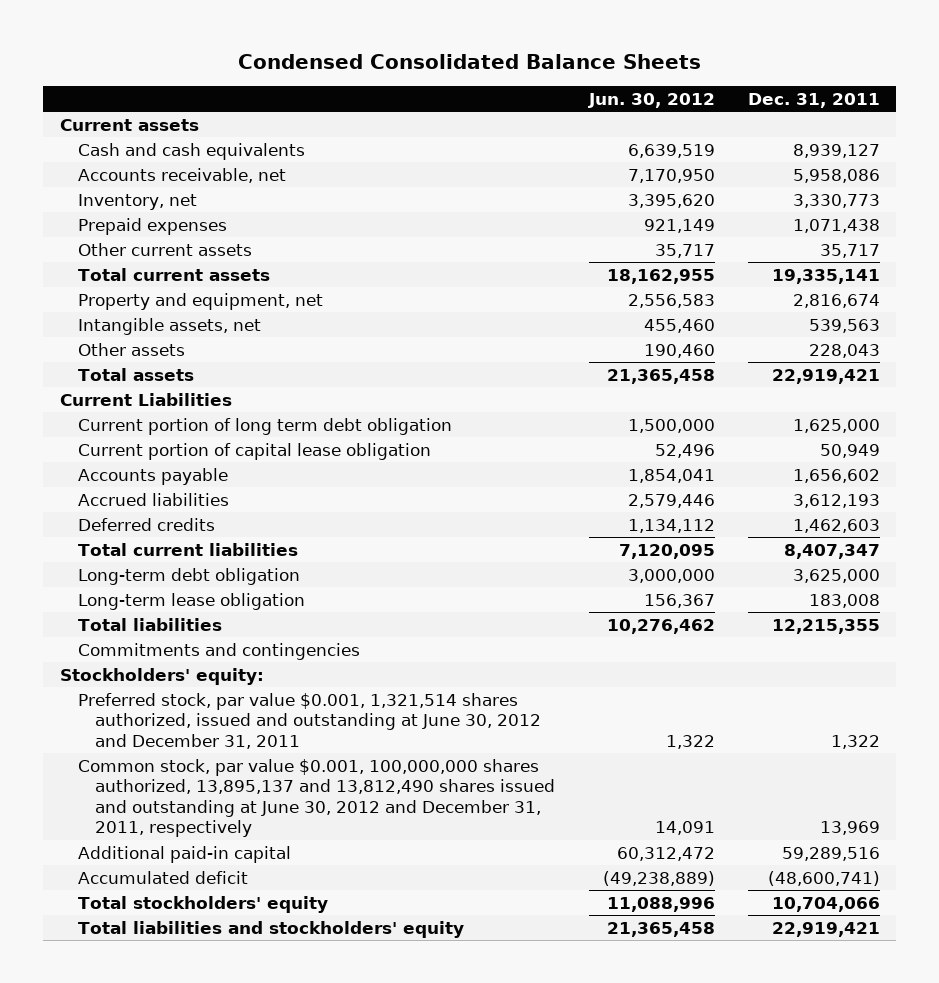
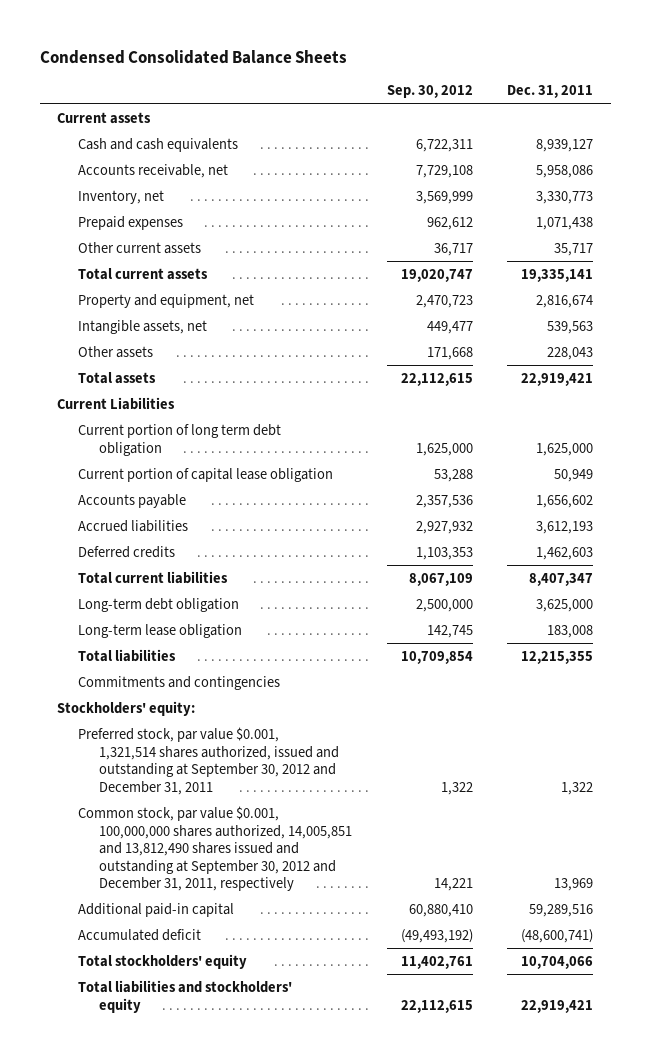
- | Jun. 30, 2012 | Dec. 31, 2011
+ | Sep. 30, 2012 | Dec. 31, 2011
- Preferred stock, par value $0.001, 1,321,514 shares authorized, issued and outstanding at June 30, 2012 and December 31, 2011 | 1,322 | 1,322
- Common stock, par value $0.001, 100,000,000 shares authorized, 13,895,137 and 13,812,490 shares issued and outstanding at June 30, 2012 and December 31, 2011, respectively | 14,091 | 13,969
+ Preferred stock, par value $0.001, 1,321,514 shares authorized, issued and outstanding at September 30, 2012 and December 31, 2011 | 1,322 | 1,322
+ Common stock, par value $0.001, 100,000,000 shares authorized, 14,005,851 and 13,812,490 shares issued and outstanding at September 30, 2012 and December 31, 2011, respectively | 14,221 | 13,969

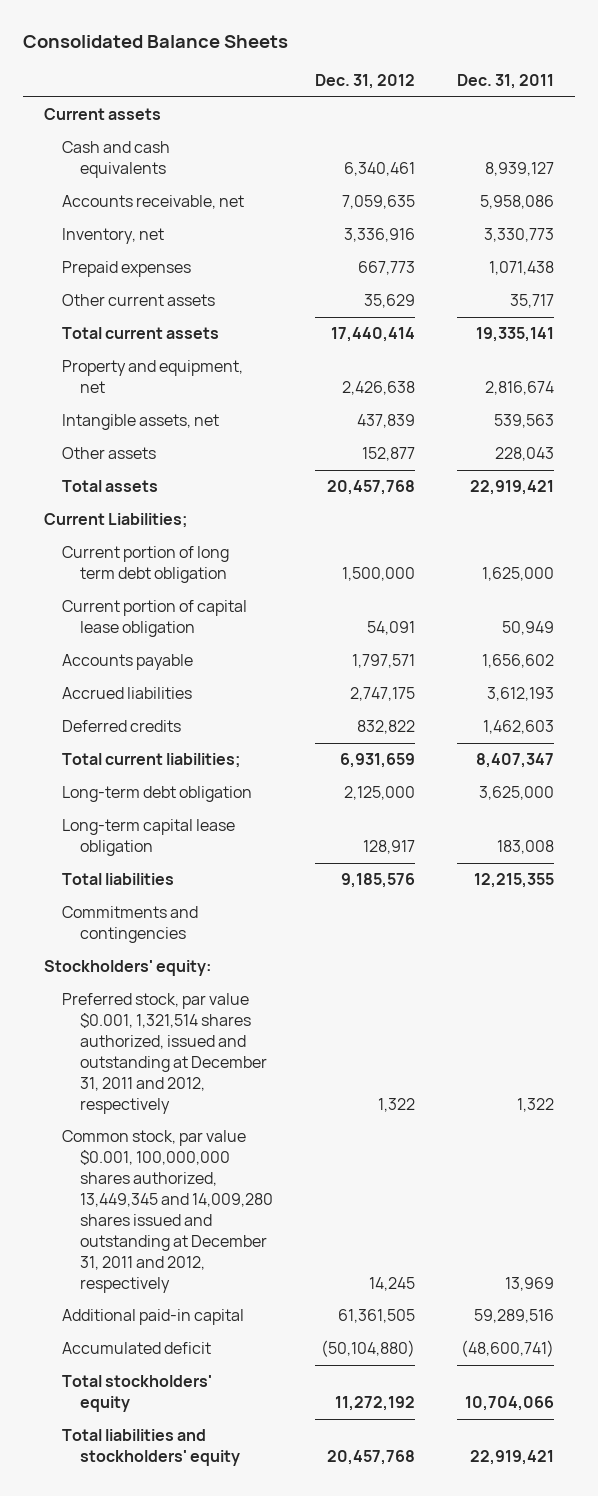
- Condensed Consolidated Balance Sheets
+ Consolidated Balance Sheets
- | Sep. 30, 2012 | Dec. 31, 2011
+ | Dec. 31, 2012 | Dec. 31, 2011
- Current Liabilities
+ Current Liabilities;
- Total current liabilities | 8,067,109 | 8,407,347
+ Total current liabilities; | 6,931,659 | 8,407,347
- Long-term lease obligation | 142,745 | 183,008
+ Long-term capital lease obligation | 128,917 | 183,008
- Preferred stock, par value $0.001, 1,321,514 shares authorized, issued and outstanding at September 30, 2012 and December 31, 2011 | 1,322 | 1,322
- Common stock, par value $0.001, 100,000,000 shares authorized, 14,005,851 and 13,812,490 shares issued and outstanding at September 30, 2012 and December 31, 2011, respectively | 14,221 | 13,969
+ Preferred stock, par value $0.001, 1,321,514 shares authorized, issued and outstanding at December 31, 2011 and 2012, respectively | 1,322 | 1,322
+ Common stock, par value $0.001, 100,000,000 shares authorized, 13,449,345 and 14,009,280 shares issued and outstanding at December 31, 2011 and 2012, respectively | 14,245 | 13,969

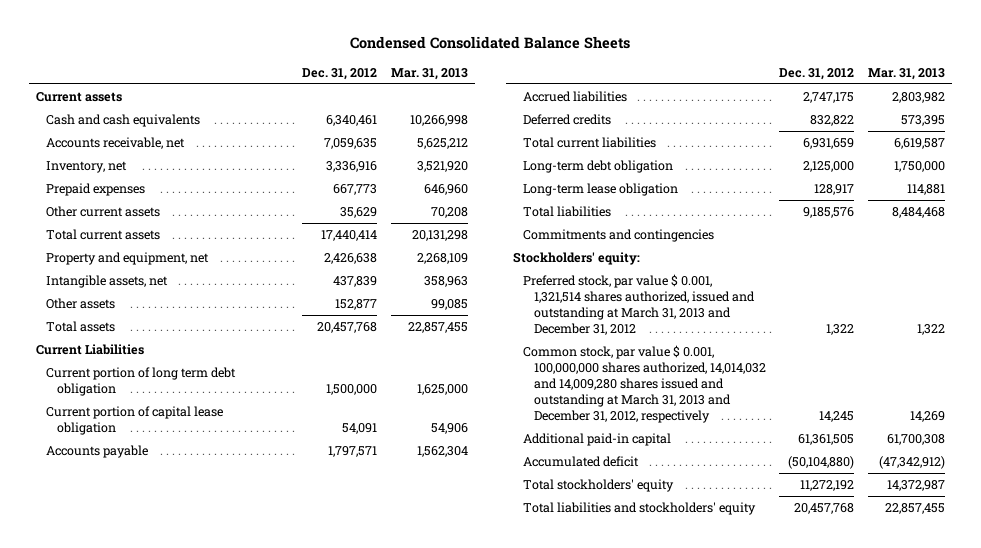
- Consolidated Balance Sheets
+ Condensed Consolidated Balance Sheets
- | Dec. 31, 2012 | Dec. 31, 2011
+ | Dec. 31, 2012 | Mar. 31, 2013
- Current Liabilities;
+ Current Liabilities
- Total current liabilities; | 6,931,659 | 8,407,347
+ Total current liabilities | 6,931,659 | 6,619,587
- Long-term capital lease obligation | 128,917 | 183,008
+ Long-term lease obligation | 128,917 | 114,881
- Preferred stock, par value $0.001, 1,321,514 shares authorized, issued and outstanding at December 31, 2011 and 2012, respectively | 1,322 | 1,322
- Common stock, par value $0.001, 100,000,000 shares authorized, 13,449,345 and 14,009,280 shares issued and outstanding at December 31, 2011 and 2012, respectively | 14,245 | 13,969
+ Preferred stock, par value $ 0.001, 1,321,514 shares authorized, issued and outstanding at March 31, 2013 and December 31, 2012 | 1,322 | 1,322
+ Common stock, par value $ 0.001, 100,000,000 shares authorized, 14,014,032 and 14,009,280 shares issued and outstanding at March 31, 2013 and December 31, 2012, respectively | 14,245 | 14,269

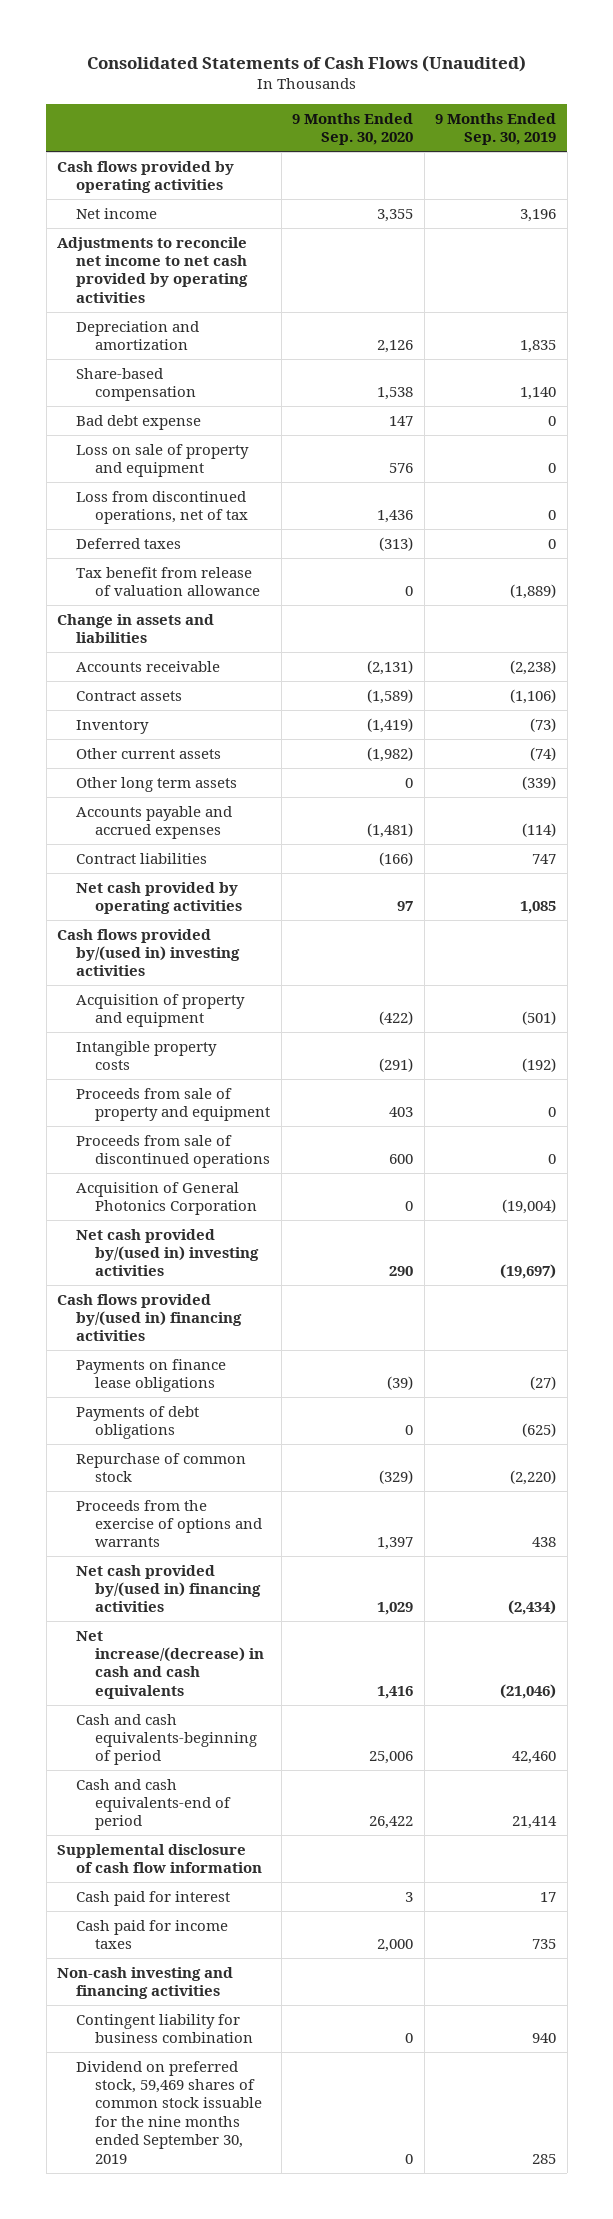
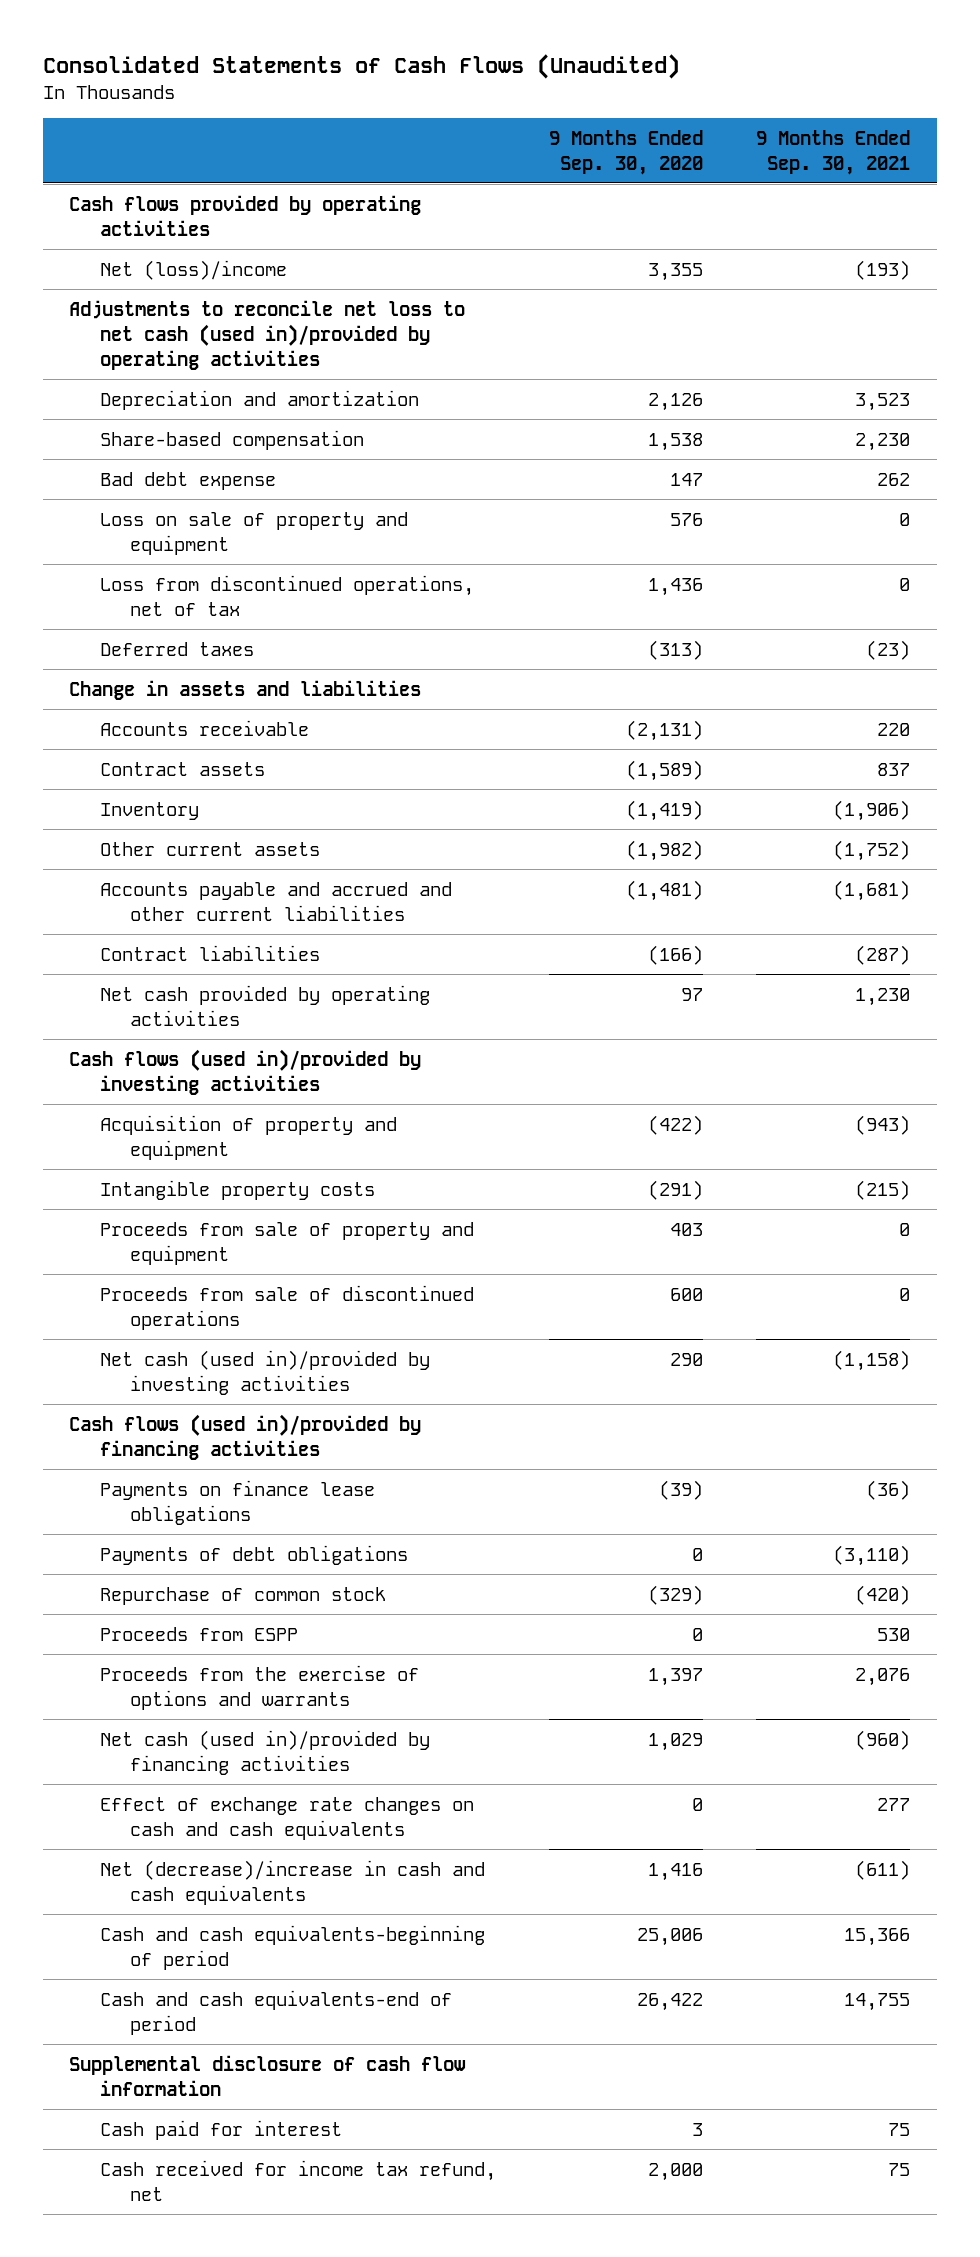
- | 9 Months Ended Sep. 30, 2020 | 9 Months Ended Sep. 30, 2019
+ | 9 Months Ended Sep. 30, 2020 | 9 Months Ended Sep. 30, 2021
- Net income | 3,355 | 3,196
- Adjustments to reconcile net income to net cash provided by operating activities
+ Net (loss)/income | 3,355 | (193)
+ Adjustments to reconcile net loss to net cash (used in)/provided by operating activities
- Tax benefit from release of valuation allowance | 0 | (1,889)
- Other long term assets | 0 | (339)
- Accounts payable and accrued expenses | (1,481) | (114)
+ Accounts payable and accrued and other current liabilities | (1,481) | (1,681)
- Cash flows provided by/(used in) investing activities
+ Cash flows (used in)/provided by investing activities
- Acquisition of General Photonics Corporation | 0 | (19,004)
- Net cash provided by/(used in) investing activities | 290 | (19,697)
- Cash flows provided by/(used in) financing activities
+ Net cash (used in)/provided by investing activities | 290 | (1,158)
+ Cash flows (used in)/provided by financing activities
+ Proceeds from ESPP | 0 | 530
- Net cash provided by/(used in) financing activities | 1,029 | (2,434)
- Net increase/(decrease) in cash and cash equivalents | 1,416 | (21,046)
+ Net cash (used in)/provided by financing activities | 1,029 | (960)
+ Effect of exchange rate changes on cash and cash equivalents | 0 | 277
+ Net (decrease)/increase in cash and cash equivalents | 1,416 | (611)
- Cash paid for income taxes | 2,000 | 735
- Non-cash investing and financing activities
- Contingent liability for business combination | 0 | 940
- Dividend on preferred stock, 59,469 shares of common stock issuable for the nine months ended September 30, 2019 | 0 | 285
+ Cash received for income tax refund, net | 2,000 | 75

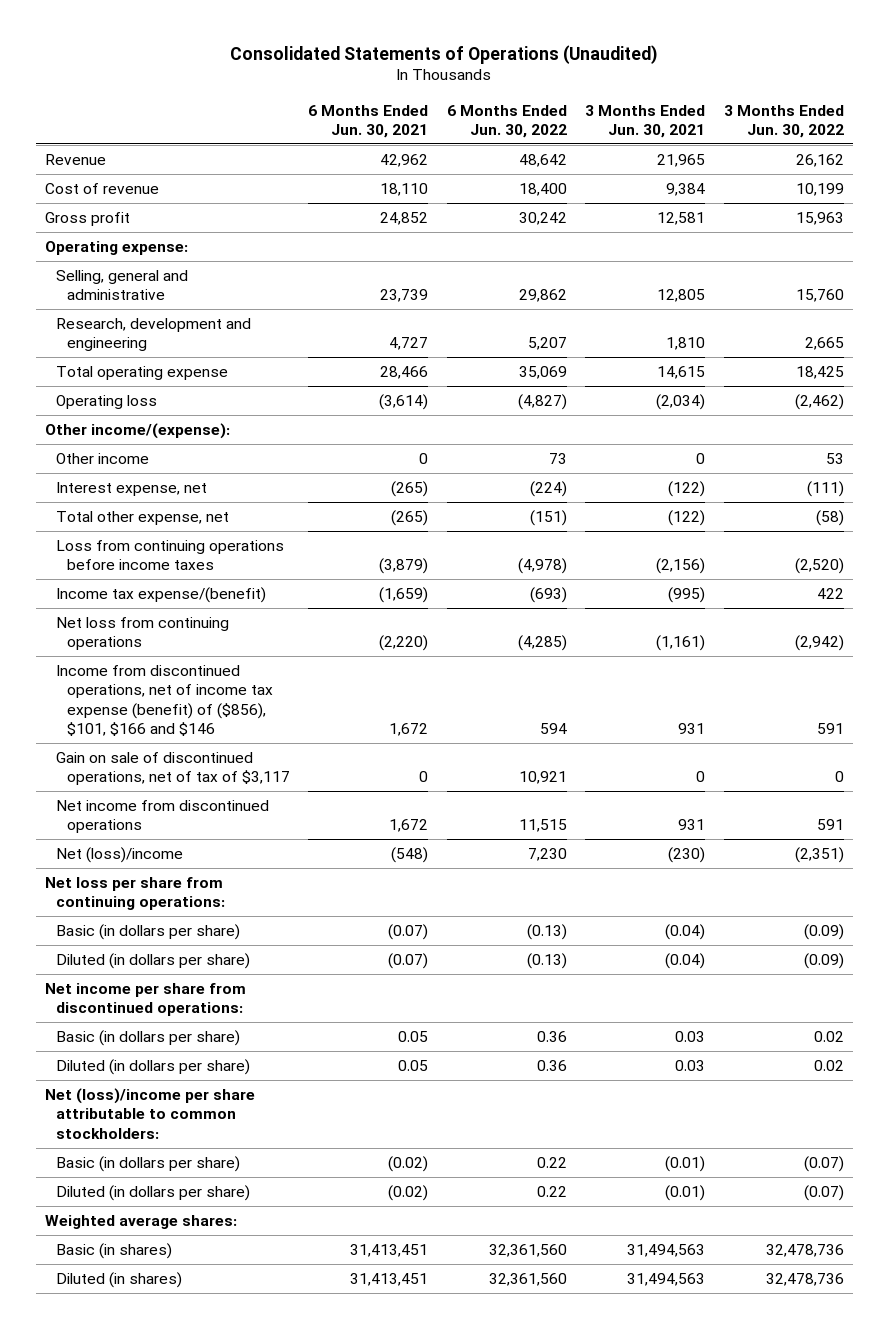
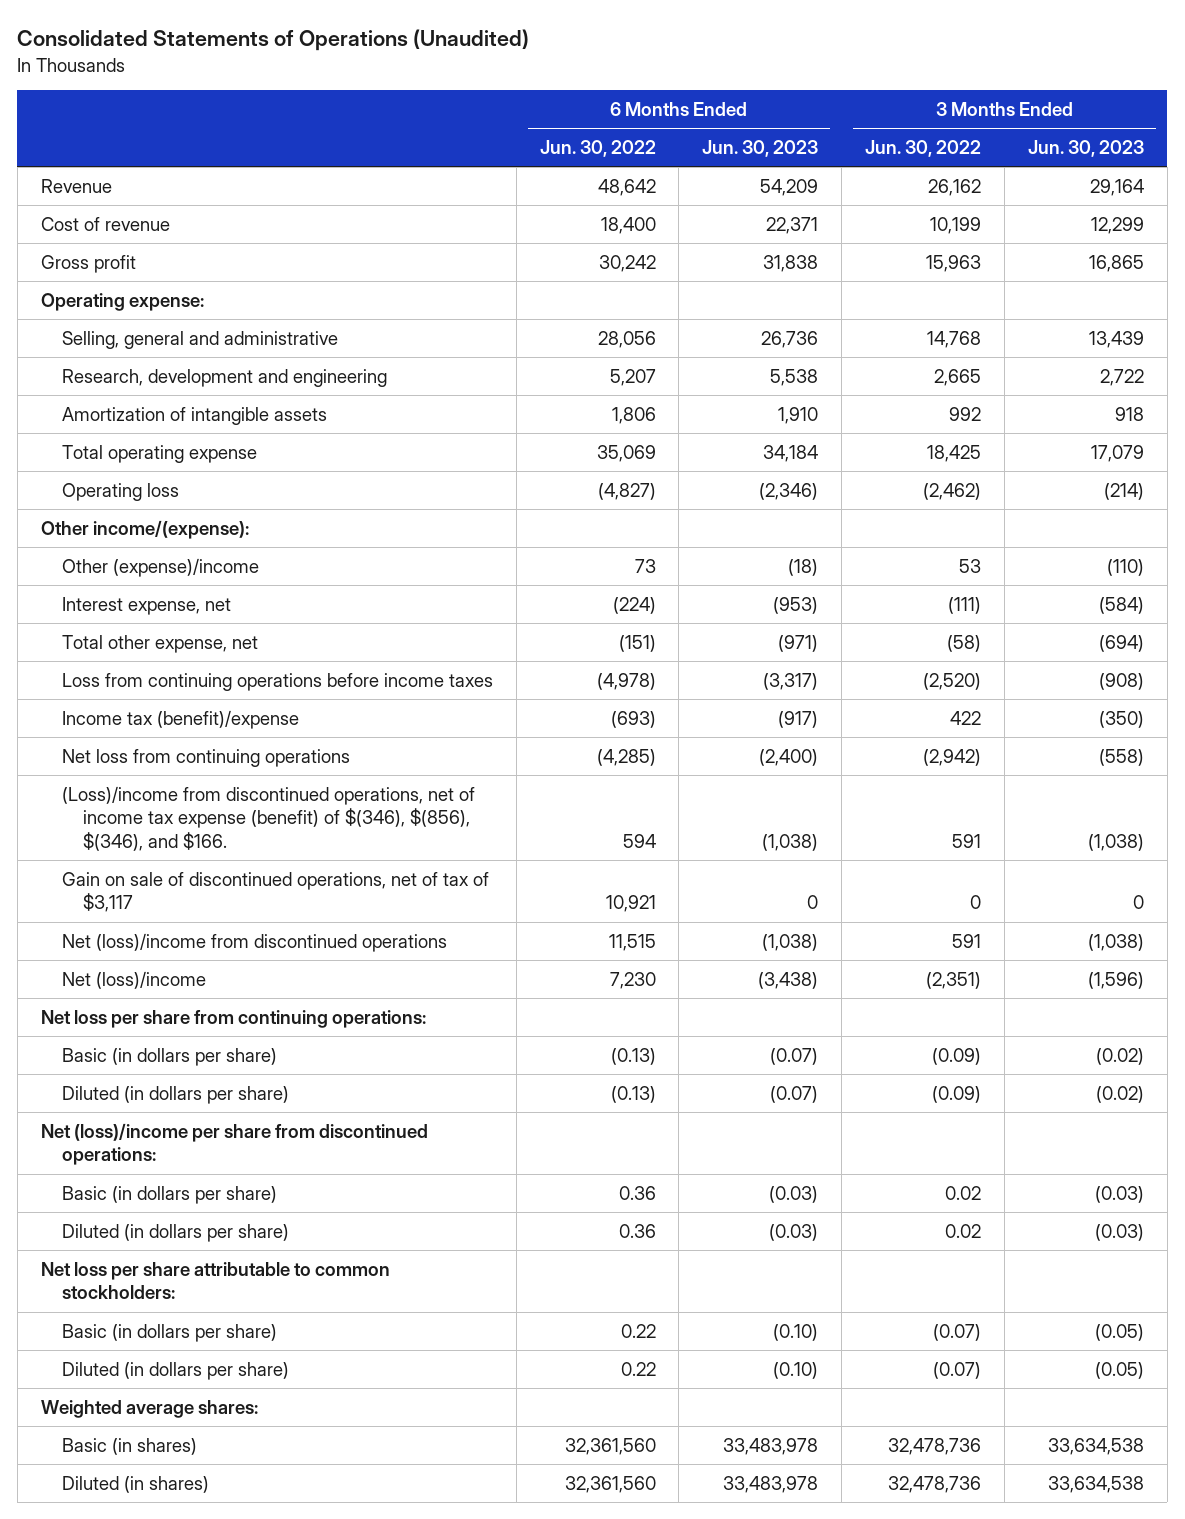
- | 6 Months Ended Jun. 30, 2021 | 6 Months Ended Jun. 30, 2022 | 3 Months Ended Jun. 30, 2021 | 3 Months Ended Jun. 30, 2022
+ | 6 Months Ended Jun. 30, 2022 | 6 Months Ended Jun. 30, 2023 | 3 Months Ended Jun. 30, 2022 | 3 Months Ended Jun. 30, 2023
- Selling, general and administrative | 23,739 | 29,862 | 12,805 | 15,760
+ Selling, general and administrative | 28,056 | 26,736 | 14,768 | 13,439
+ Amortization of intangible assets | 1,806 | 1,910 | 992 | 918
- Other income | 0 | 73 | 0 | 53
+ Other (expense)/income | 73 | (18) | 53 | (110)
- Income tax expense/(benefit) | (1,659) | (693) | (995) | 422
+ Income tax (benefit)/expense | (693) | (917) | 422 | (350)
- Income from discontinued operations, net of income tax expense (benefit) of ($856), $101, $166 and $146 | 1,672 | 594 | 931 | 591
+ (Loss)/income from discontinued operations, net of income tax expense (benefit) of $(346), $(856), $(346), and $166. | 594 | (1,038) | 591 | (1,038)
- Net income from discontinued operations | 1,672 | 11,515 | 931 | 591
+ Net (loss)/income from discontinued operations | 11,515 | (1,038) | 591 | (1,038)
- Net income per share from discontinued operations:
+ Net (loss)/income per share from discontinued operations:
- Net (loss)/income per share attributable to common stockholders:
+ Net loss per share attributable to common stockholders:

